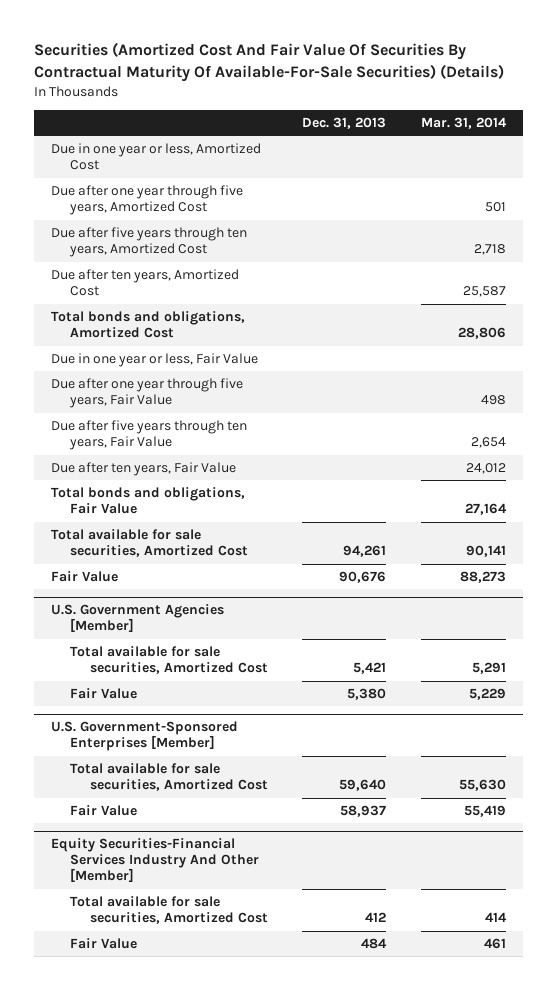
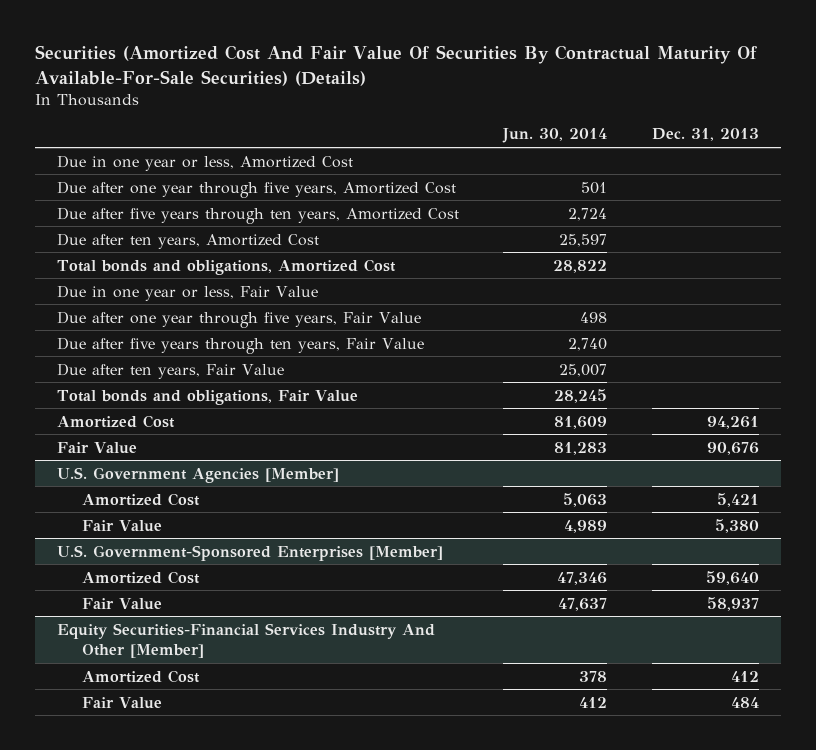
- | Dec. 31, 2013 | Mar. 31, 2014
+ | Jun. 30, 2014 | Dec. 31, 2013
- Total available for sale securities, Amortized Cost | 94,261 | 90,141
+ Amortized Cost | 81,609 | 94,261
@ U.S. Government Agencies [Member]
- Total available for sale securities, Amortized Cost | 5,421 | 5,291
+ Amortized Cost | 5,063 | 5,421
@ U.S. Government-Sponsored Enterprises [Member]
- Total available for sale securities, Amortized Cost | 59,640 | 55,630
+ Amortized Cost | 47,346 | 59,640
@ Equity Securities-Financial Services Industry And Other [Member]
- Total available for sale securities, Amortized Cost | 412 | 414
+ Amortized Cost | 378 | 412

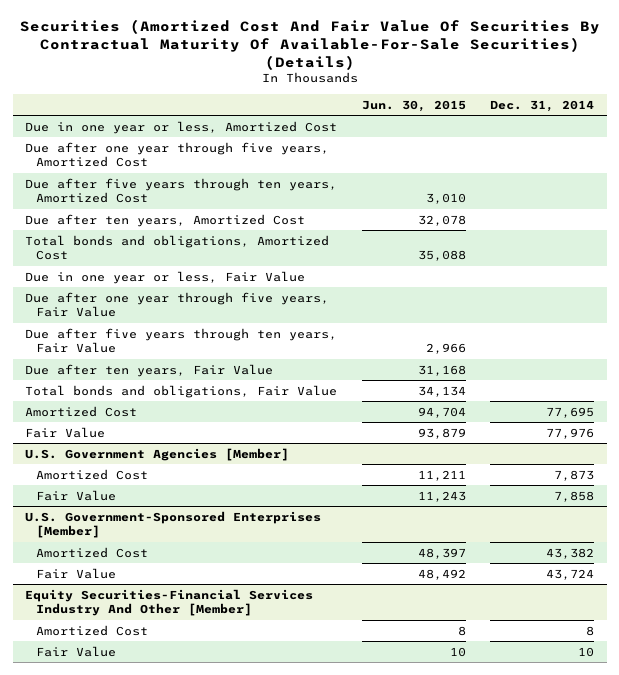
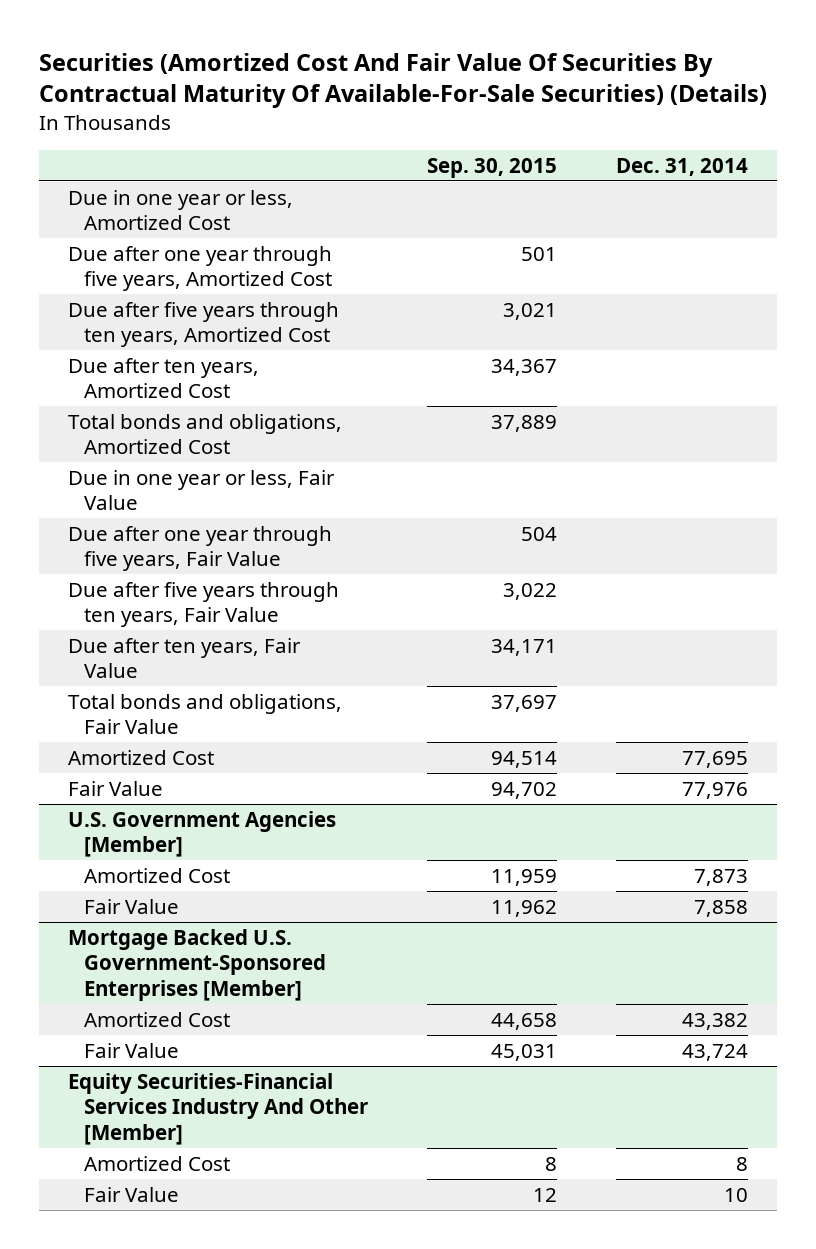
- | Jun. 30, 2015 | Dec. 31, 2014
+ | Sep. 30, 2015 | Dec. 31, 2014
- U.S. Government-Sponsored Enterprises [Member]
+ Mortgage Backed U.S. Government-Sponsored Enterprises [Member]

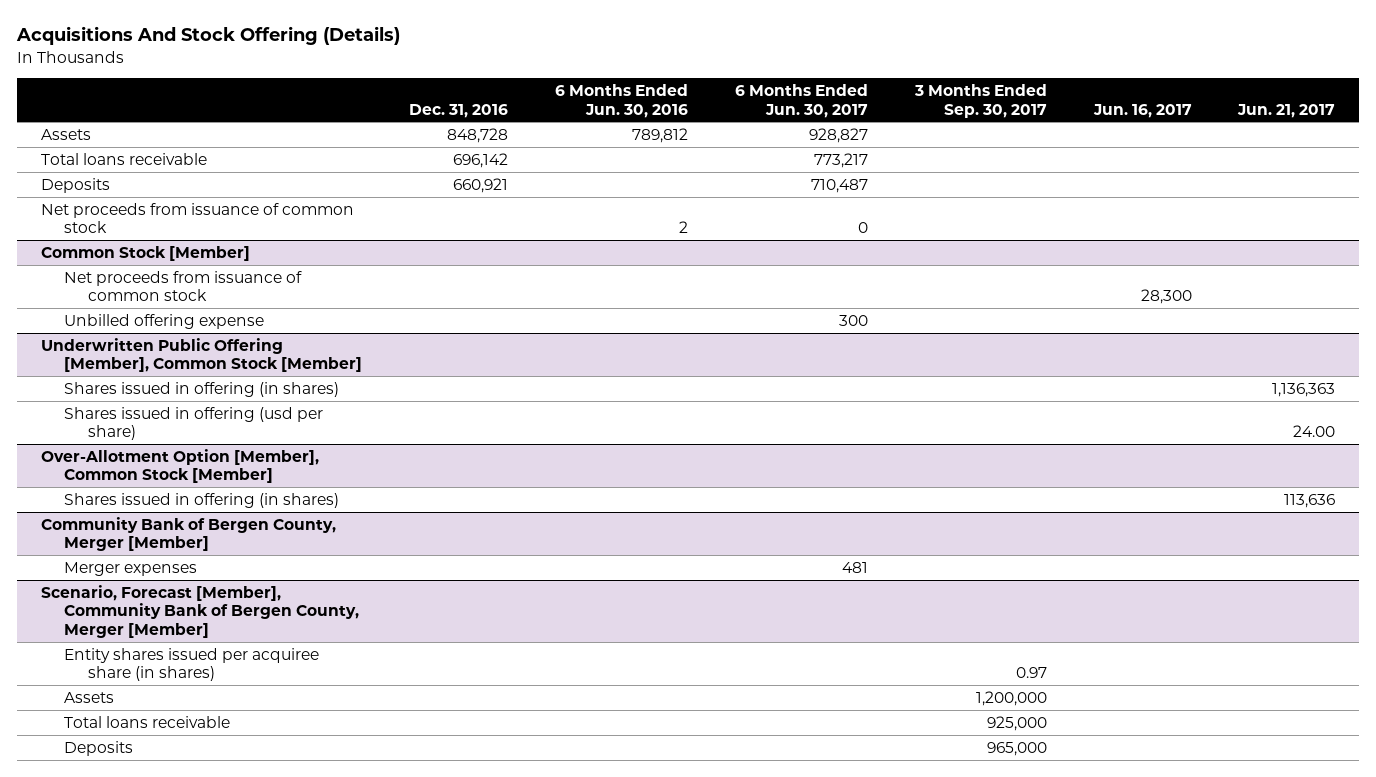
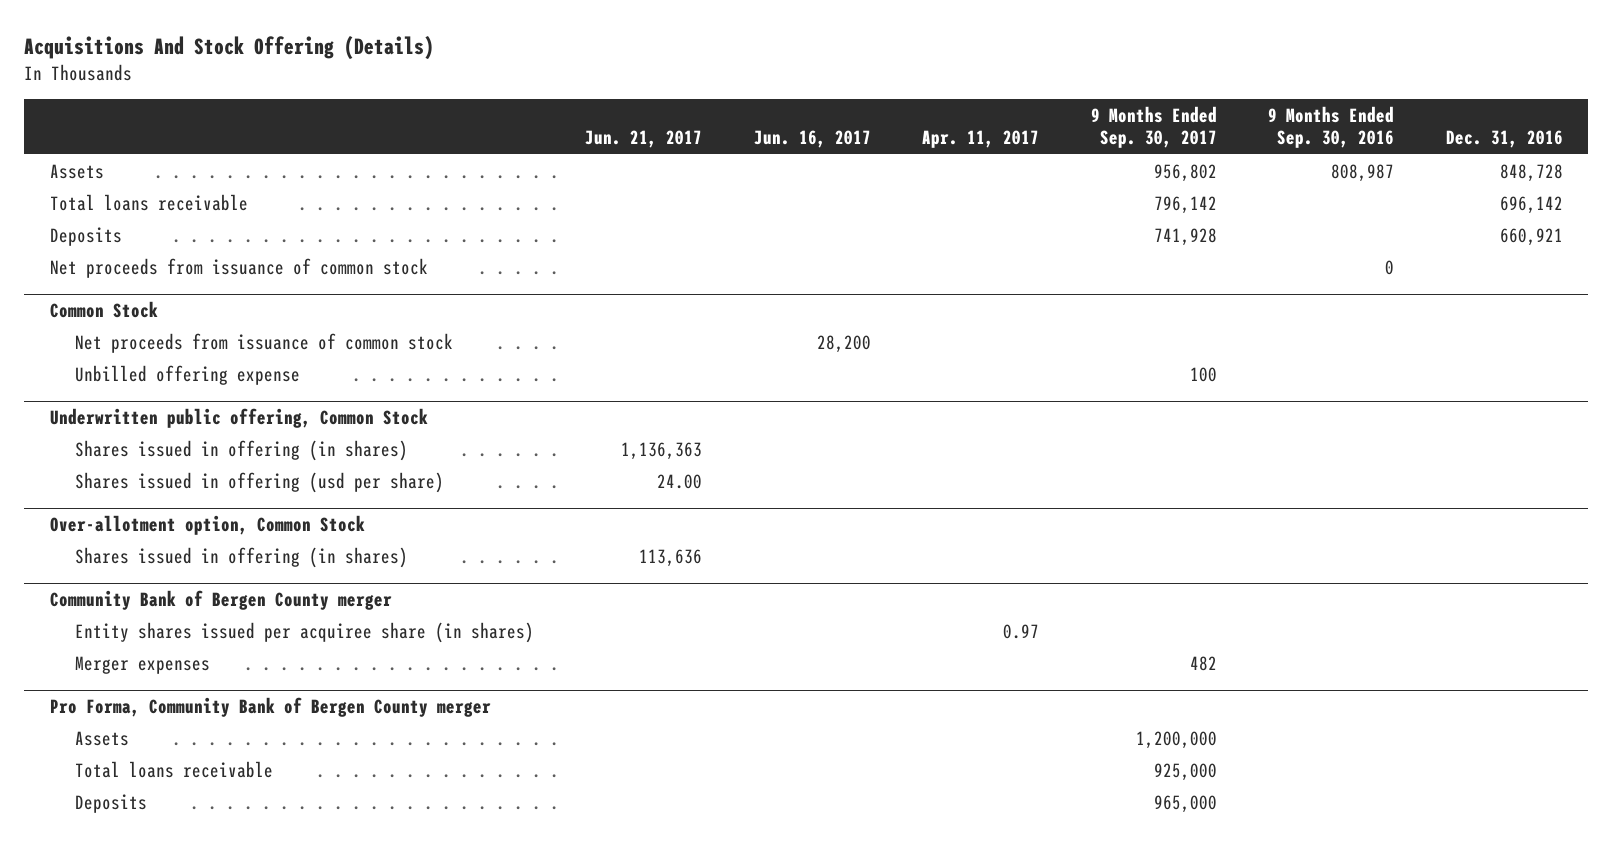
- | Dec. 31, 2016 | 6 Months Ended Jun. 30, 2016 | 6 Months Ended Jun. 30, 2017 | 3 Months Ended Sep. 30, 2017 | Jun. 16, 2017 | Jun. 21, 2017
+ | Jun. 21, 2017 | Jun. 16, 2017 | Apr. 11, 2017 | 9 Months Ended Sep. 30, 2017 | 9 Months Ended Sep. 30, 2016 | Dec. 31, 2016
- Common Stock [Member]
- Net proceeds from issuance of common stock | | | | | 28,300 |
+ Common Stock
+ Net proceeds from issuance of common stock | | 28,200 | | | |
- Underwritten Public Offering [Member], Common Stock [Member]
+ Underwritten public offering, Common Stock
- Over-Allotment Option [Member], Common Stock [Member]
+ Over-allotment option, Common Stock
- Community Bank of Bergen County, Merger [Member]
+ Community Bank of Bergen County merger
+ Entity shares issued per acquiree share (in shares) | | | 0.97 | | |
- Scenario, Forecast [Member], Community Bank of Bergen County, Merger [Member]
- Entity shares issued per acquiree share (in shares) | | | | 0.97 | |
+ Pro Forma, Community Bank of Bergen County merger

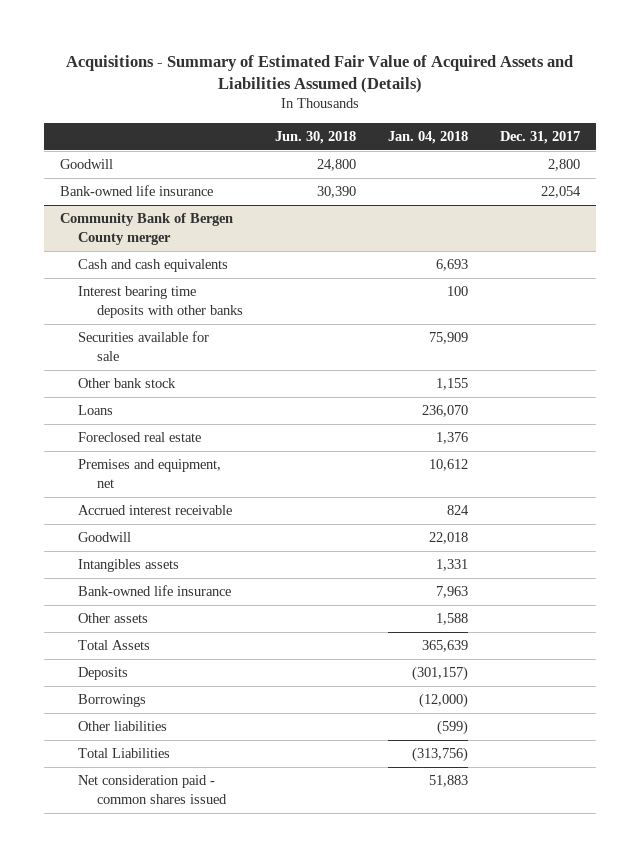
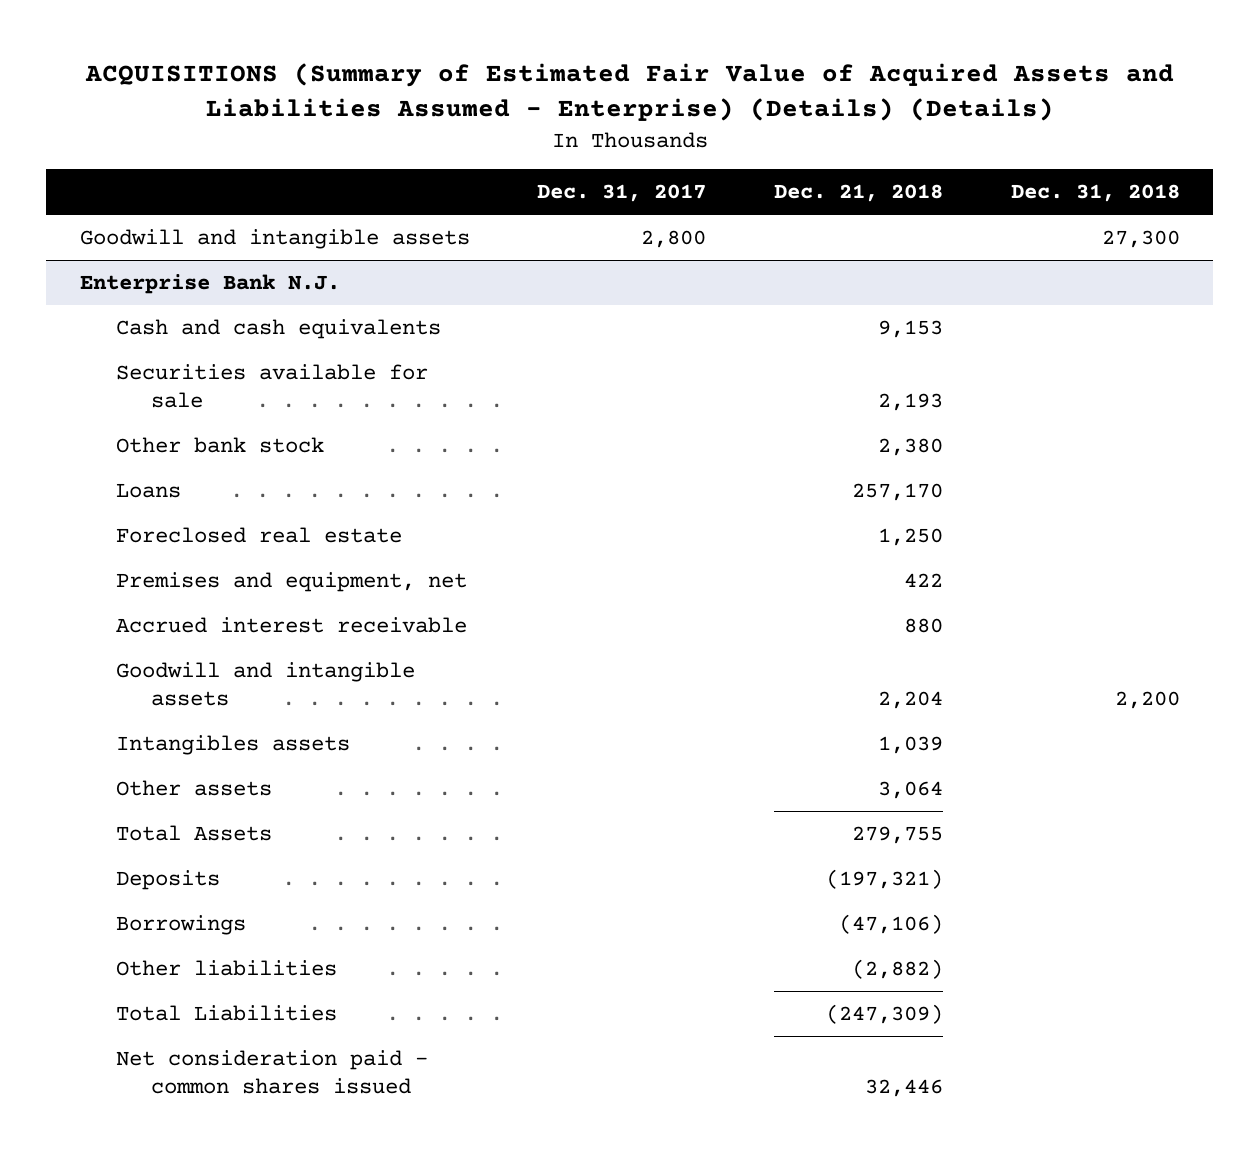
- Acquisitions - Summary of Estimated Fair Value of Acquired Assets and Liabilities Assumed (Details)
+ ACQUISITIONS (Summary of Estimated Fair Value of Acquired Assets and Liabilities Assumed - Enterprise) (Details) (Details)
- | Jun. 30, 2018 | Jan. 04, 2018 | Dec. 31, 2017
+ | Dec. 31, 2017 | Dec. 21, 2018 | Dec. 31, 2018
- Goodwill | 24,800 | | 2,800
- Bank-owned life insurance | 30,390 | | 22,054
- Community Bank of Bergen County merger
- Cash and cash equivalents | | 6,693 |
- Interest bearing time deposits with other banks | | 100 |
- Securities available for sale | | 75,909 |
- Other bank stock | | 1,155 |
- Loans | | 236,070 |
- Foreclosed real estate | | 1,376 |
- Premises and equipment, net | | 10,612 |
- Accrued interest receivable | | 824 |
- Goodwill | | 22,018 |
- Intangibles assets | | 1,331 |
- Bank-owned life insurance | | 7,963 |
- Other assets | | 1,588 |
- Total Assets | | 365,639 |
- Deposits | | (301,157) |
- Borrowings | | (12,000) |
- Other liabilities | | (599) |
- Total Liabilities | | (313,756) |
- Net consideration paid - common shares issued | | 51,883 |
+ Goodwill and intangible assets | 2,800 | | 27,300
+ Enterprise Bank N.J.
+ Cash and cash equivalents | | 9,153 |
+ Securities available for sale | | 2,193 |
+ Other bank stock | | 2,380 |
+ Loans | | 257,170 |
+ Foreclosed real estate | | 1,250 |
+ Premises and equipment, net | | 422 |
+ Accrued interest receivable | | 880 |
+ Goodwill and intangible assets | | 2,204 | 2,200
+ Intangibles assets | | 1,039 |
+ Other assets | | 3,064 |
+ Total Assets | | 279,755 |
+ Deposits | | (197,321) |
+ Borrowings | | (47,106) |
+ Other liabilities | | (2,882) |
+ Total Liabilities | | (247,309) |
+ Net consideration paid - common shares issued | | 32,446 |

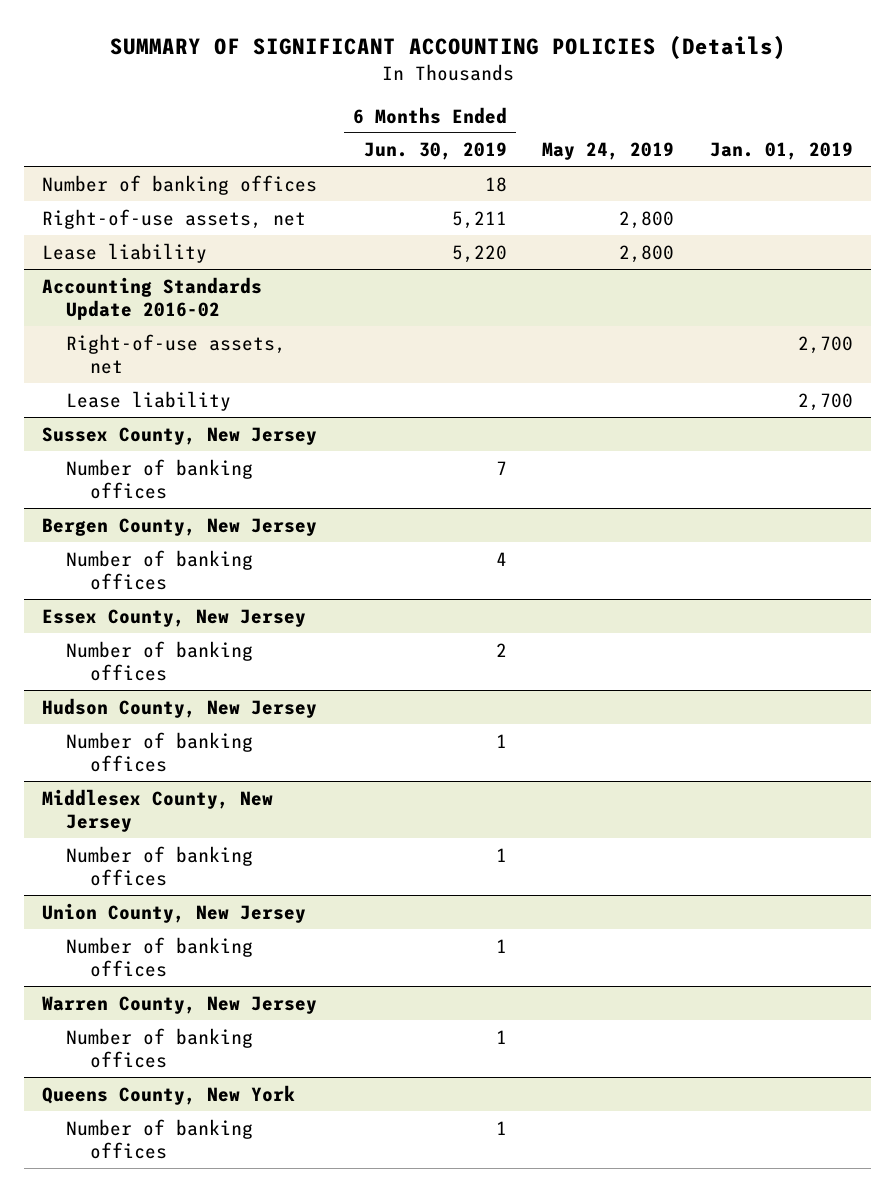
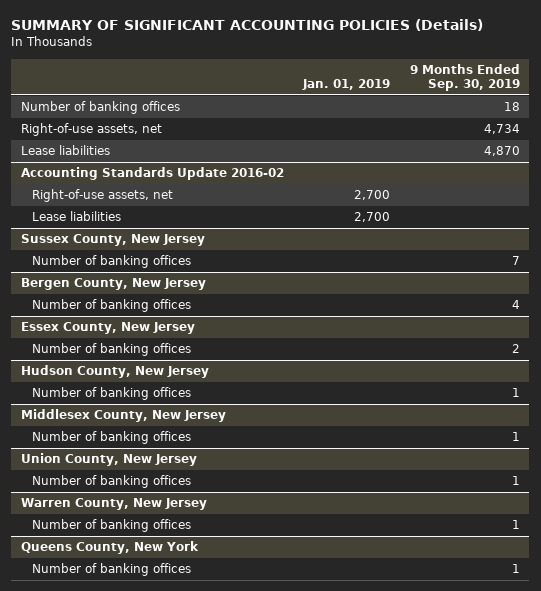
- | 6 Months Ended Jun. 30, 2019 | May 24, 2019 | Jan. 01, 2019
+ | Jan. 01, 2019 | 9 Months Ended Sep. 30, 2019
- Lease liability | 5,220 | 2,800 |
+ Lease liabilities | | 4,870
@ Accounting Standards Update 2016-02
- Lease liability | | | 2,700
+ Lease liabilities | 2,700 |

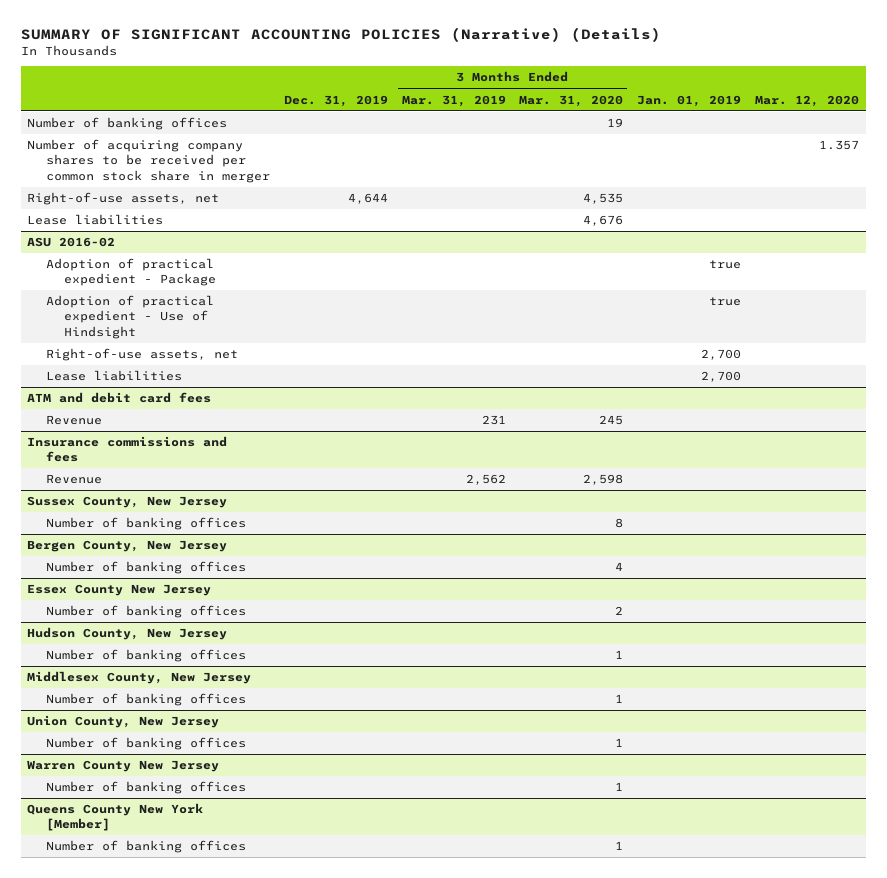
- SUMMARY OF SIGNIFICANT ACCOUNTING POLICIES (Details)
+ SUMMARY OF SIGNIFICANT ACCOUNTING POLICIES (Narrative) (Details)
- | Jan. 01, 2019 | 9 Months Ended Sep. 30, 2019
+ | Dec. 31, 2019 | 3 Months Ended Mar. 31, 2019 | 3 Months Ended Mar. 31, 2020 | Jan. 01, 2019 | Mar. 12, 2020
+ Number of acquiring company shares to be received per common stock share in merger | | | | | 1.357
- Accounting Standards Update 2016-02
+ ASU 2016-02
+ Adoption of practical expedient - Package | | | | true |
+ Adoption of practical expedient - Use of Hindsight | | | | true |
+ ATM and debit card fees
+ Revenue | | 231 | 245 | |
+ Insurance commissions and fees
+ Revenue | | 2,562 | 2,598 | |
- Essex County, New Jersey
+ Essex County New Jersey
- Warren County, New Jersey
+ Warren County New Jersey
- Queens County, New York
+ Queens County New York [Member]

